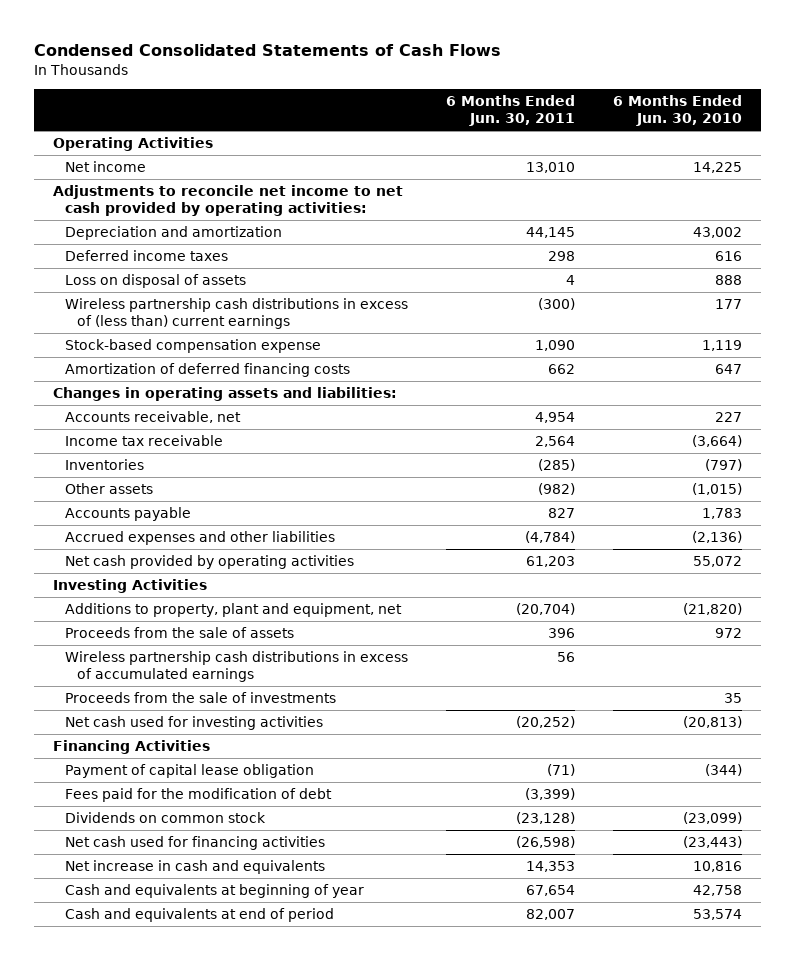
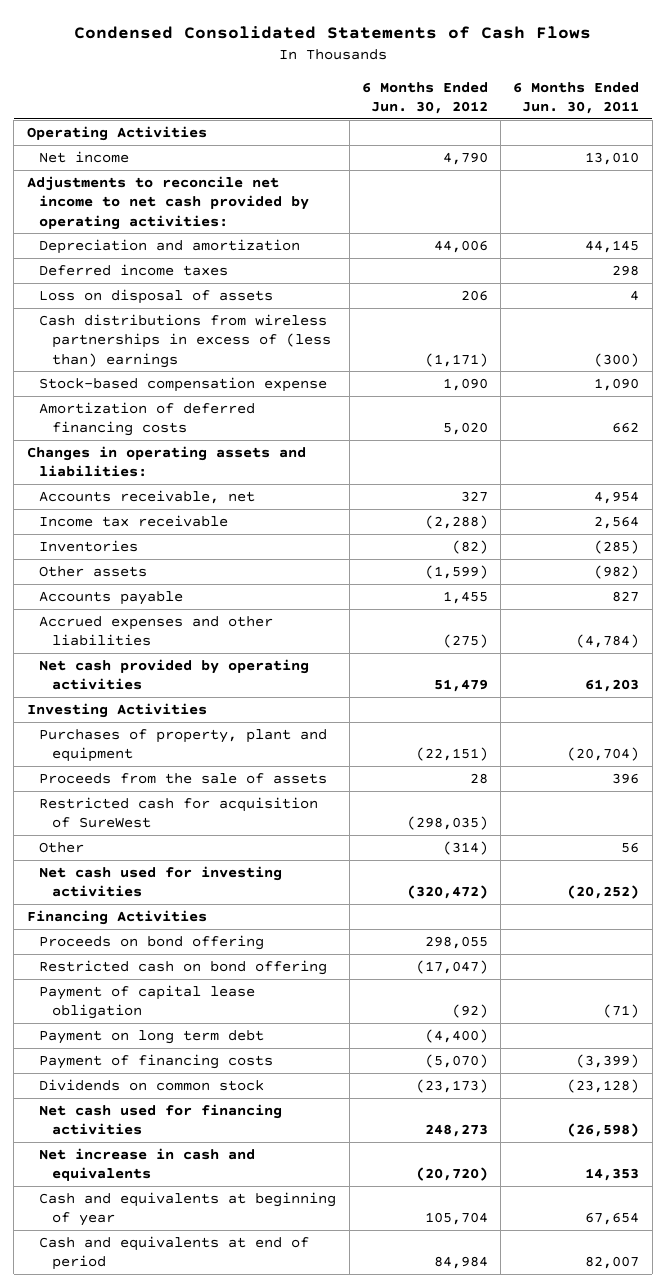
- | 6 Months Ended Jun. 30, 2011 | 6 Months Ended Jun. 30, 2010
+ | 6 Months Ended Jun. 30, 2012 | 6 Months Ended Jun. 30, 2011
- Wireless partnership cash distributions in excess of (less than) current earnings | (300) | 177
+ Cash distributions from wireless partnerships in excess of (less than) earnings | (1,171) | (300)
- Additions to property, plant and equipment, net | (20,704) | (21,820)
+ Purchases of property, plant and equipment | (22,151) | (20,704)
- Wireless partnership cash distributions in excess of accumulated earnings | 56 |
- Proceeds from the sale of investments | | 35
+ Restricted cash for acquisition of SureWest | (298,035) |
+ Other | (314) | 56
+ Proceeds on bond offering | 298,055 |
+ Restricted cash on bond offering | (17,047) |
- Fees paid for the modification of debt | (3,399) |
+ Payment on long term debt | (4,400) |
+ Payment of financing costs | (5,070) | (3,399)

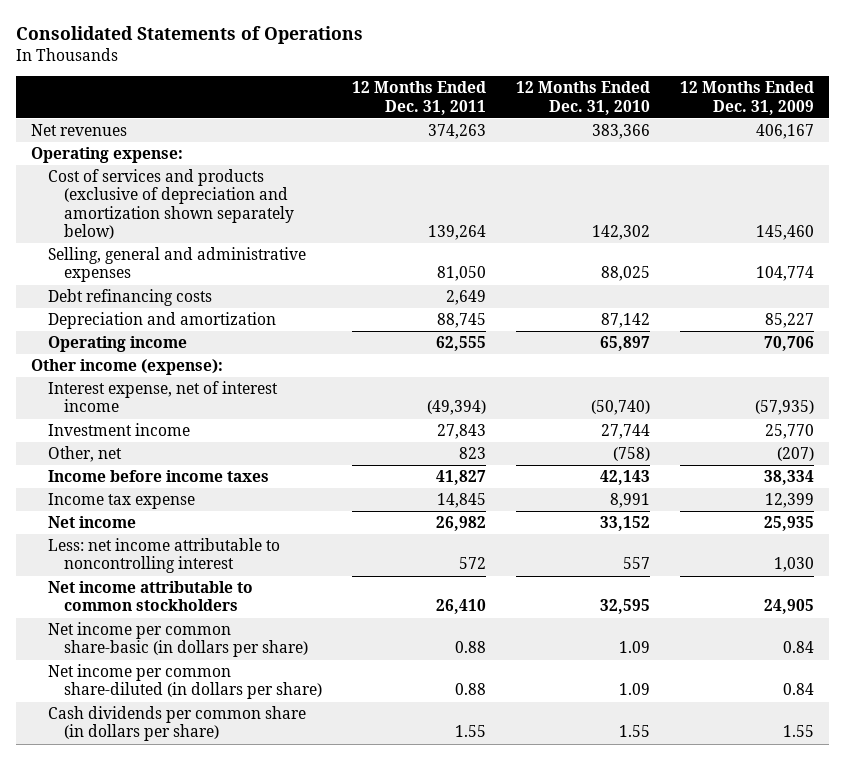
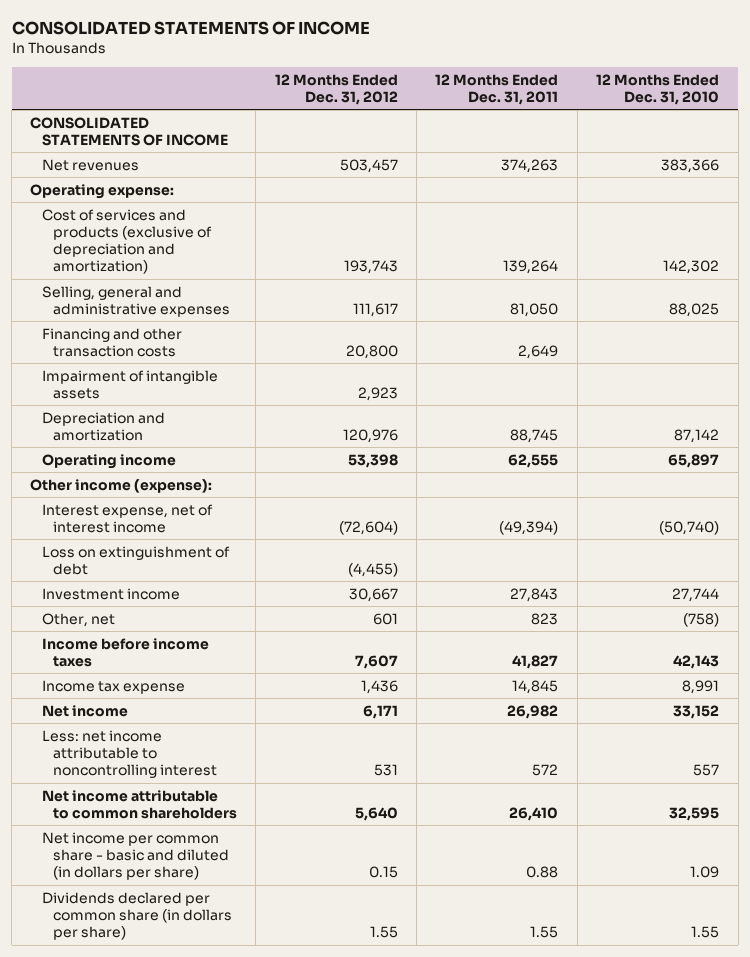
- Consolidated Statements of Operations
+ CONSOLIDATED STATEMENTS OF INCOME
- | 12 Months Ended Dec. 31, 2011 | 12 Months Ended Dec. 31, 2010 | 12 Months Ended Dec. 31, 2009
+ | 12 Months Ended Dec. 31, 2012 | 12 Months Ended Dec. 31, 2011 | 12 Months Ended Dec. 31, 2010
+ CONSOLIDATED STATEMENTS OF INCOME
- Cost of services and products (exclusive of depreciation and amortization shown separately below) | 139,264 | 142,302 | 145,460
+ Cost of services and products (exclusive of depreciation and amortization) | 193,743 | 139,264 | 142,302
- Debt refinancing costs | 2,649 | |
+ Financing and other transaction costs | 20,800 | 2,649 |
+ Impairment of intangible assets | 2,923 | |
+ Loss on extinguishment of debt | (4,455) | |
- Net income attributable to common stockholders | 26,410 | 32,595 | 24,905
- Net income per common share-basic (in dollars per share) | 0.88 | 1.09 | 0.84
- Net income per common share-diluted (in dollars per share) | 0.88 | 1.09 | 0.84
- Cash dividends per common share (in dollars per share) | 1.55 | 1.55 | 1.55
+ Net income attributable to common shareholders | 5,640 | 26,410 | 32,595
+ Net income per common share - basic and diluted (in dollars per share) | 0.15 | 0.88 | 1.09
+ Dividends declared per common share (in dollars per share) | 1.55 | 1.55 | 1.55

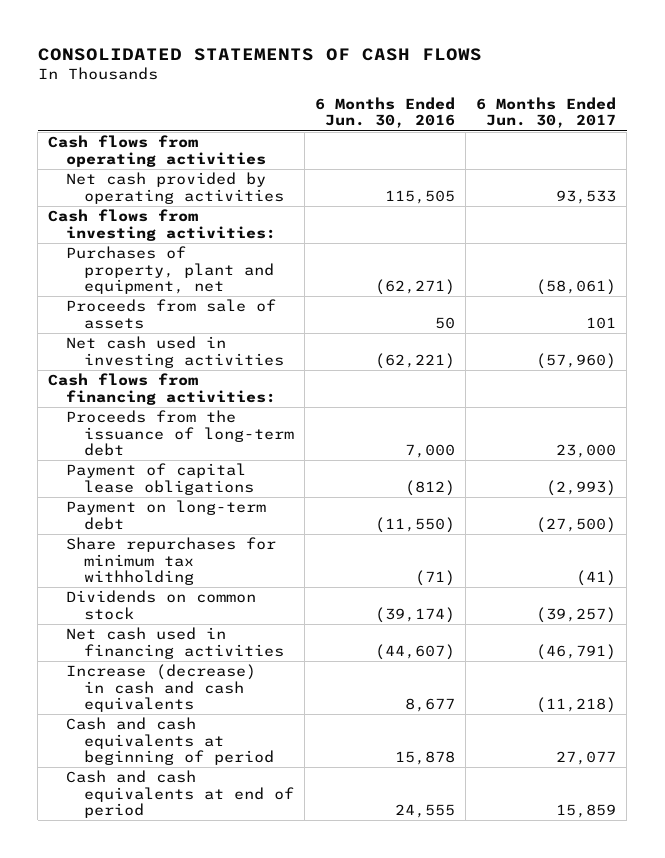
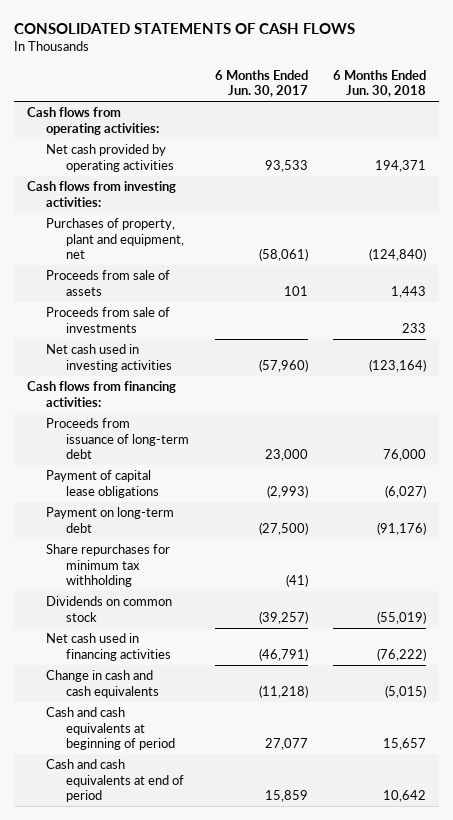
- | 6 Months Ended Jun. 30, 2016 | 6 Months Ended Jun. 30, 2017
+ | 6 Months Ended Jun. 30, 2017 | 6 Months Ended Jun. 30, 2018
- Cash flows from operating activities
+ Cash flows from operating activities:
+ Proceeds from sale of investments | | 233
- Proceeds from the issuance of long-term debt | 7,000 | 23,000
+ Proceeds from issuance of long-term debt | 23,000 | 76,000
- Increase (decrease) in cash and cash equivalents | 8,677 | (11,218)
+ Change in cash and cash equivalents | (11,218) | (5,015)

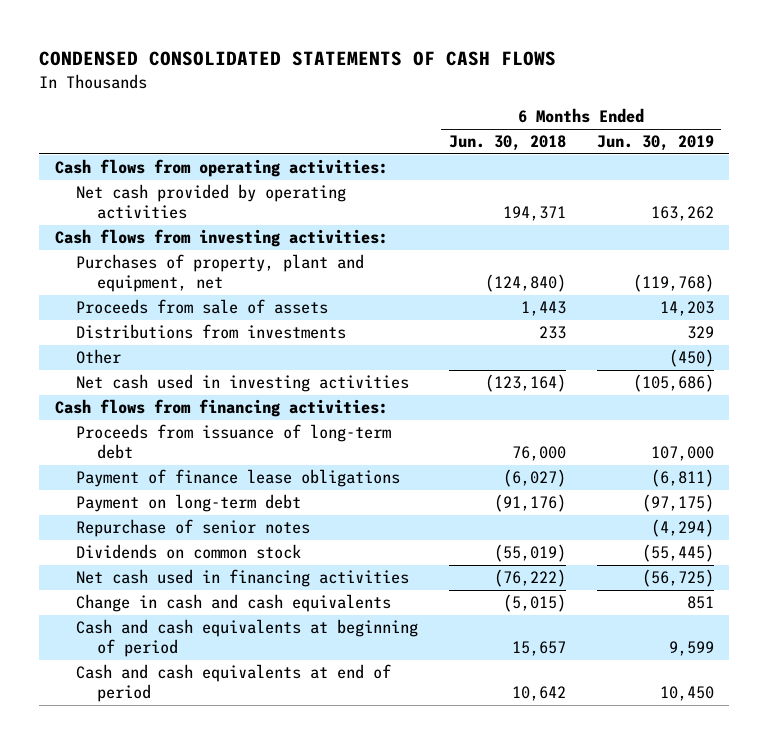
- CONSOLIDATED STATEMENTS OF CASH FLOWS
+ CONDENSED CONSOLIDATED STATEMENTS OF CASH FLOWS
- | 6 Months Ended Jun. 30, 2017 | 6 Months Ended Jun. 30, 2018
+ | 6 Months Ended Jun. 30, 2018 | 6 Months Ended Jun. 30, 2019
- Proceeds from sale of investments | | 233
+ Distributions from investments | 233 | 329
+ Other | | (450)
- Payment of capital lease obligations | (2,993) | (6,027)
+ Payment of finance lease obligations | (6,027) | (6,811)
- Share repurchases for minimum tax withholding | (41) |
+ Repurchase of senior notes | | (4,294)

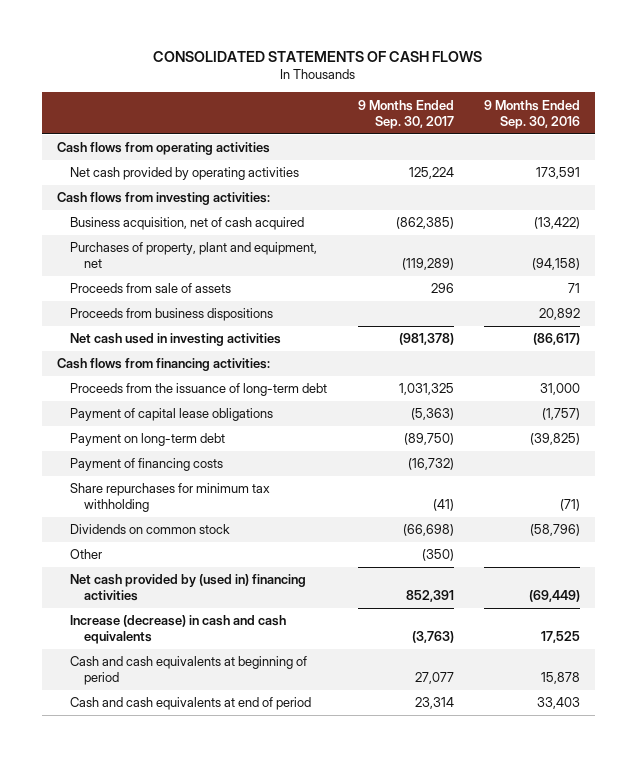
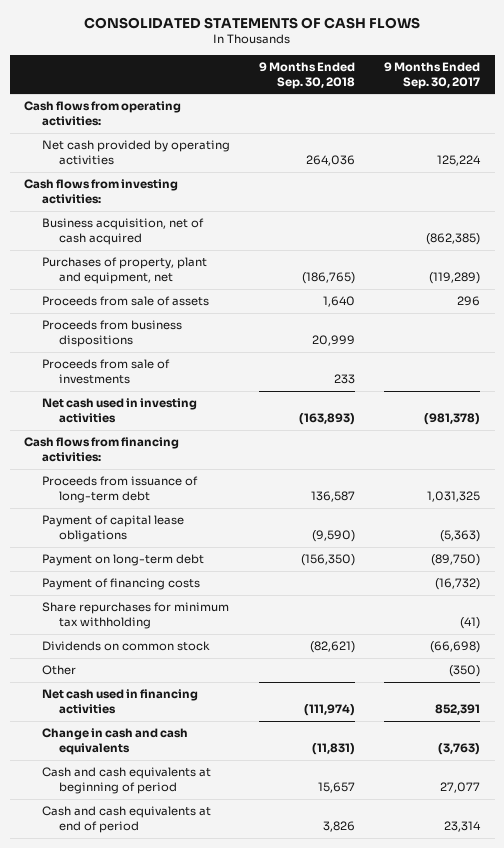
- | 9 Months Ended Sep. 30, 2017 | 9 Months Ended Sep. 30, 2016
+ | 9 Months Ended Sep. 30, 2018 | 9 Months Ended Sep. 30, 2017
- Cash flows from operating activities
+ Cash flows from operating activities:
+ Proceeds from sale of investments | 233 |
- Proceeds from the issuance of long-term debt | 1,031,325 | 31,000
+ Proceeds from issuance of long-term debt | 136,587 | 1,031,325
- Net cash provided by (used in) financing activities | 852,391 | (69,449)
- Increase (decrease) in cash and cash equivalents | (3,763) | 17,525
+ Net cash used in financing activities | (111,974) | 852,391
+ Change in cash and cash equivalents | (11,831) | (3,763)

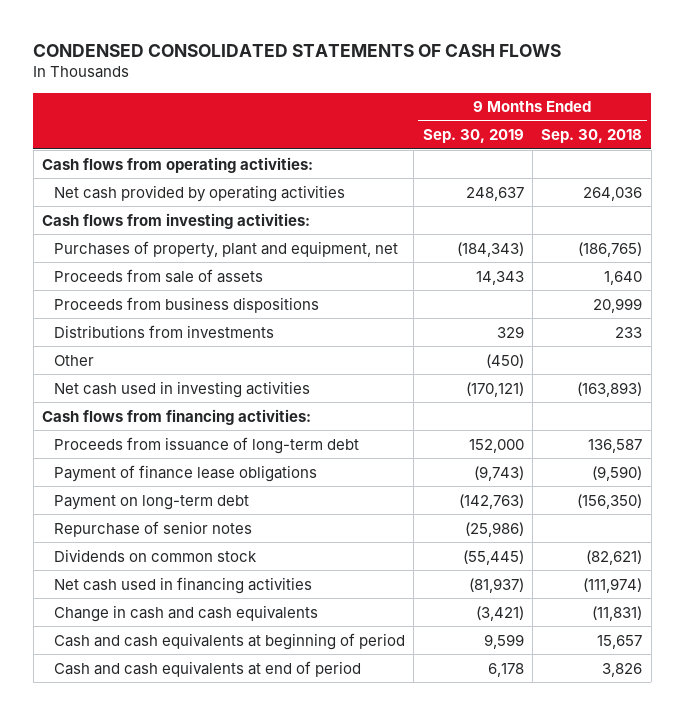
- CONSOLIDATED STATEMENTS OF CASH FLOWS
+ CONDENSED CONSOLIDATED STATEMENTS OF CASH FLOWS
- | 9 Months Ended Sep. 30, 2018 | 9 Months Ended Sep. 30, 2017
+ | 9 Months Ended Sep. 30, 2019 | 9 Months Ended Sep. 30, 2018
- Business acquisition, net of cash acquired | | (862,385)
- Proceeds from sale of investments | 233 |
+ Distributions from investments | 329 | 233
moved up: Other | (450) |
- Payment of capital lease obligations | (9,590) | (5,363)
+ Payment of finance lease obligations | (9,743) | (9,590)
- Payment of financing costs | | (16,732)
- Share repurchases for minimum tax withholding | | (41)
+ Repurchase of senior notes | (25,986) |

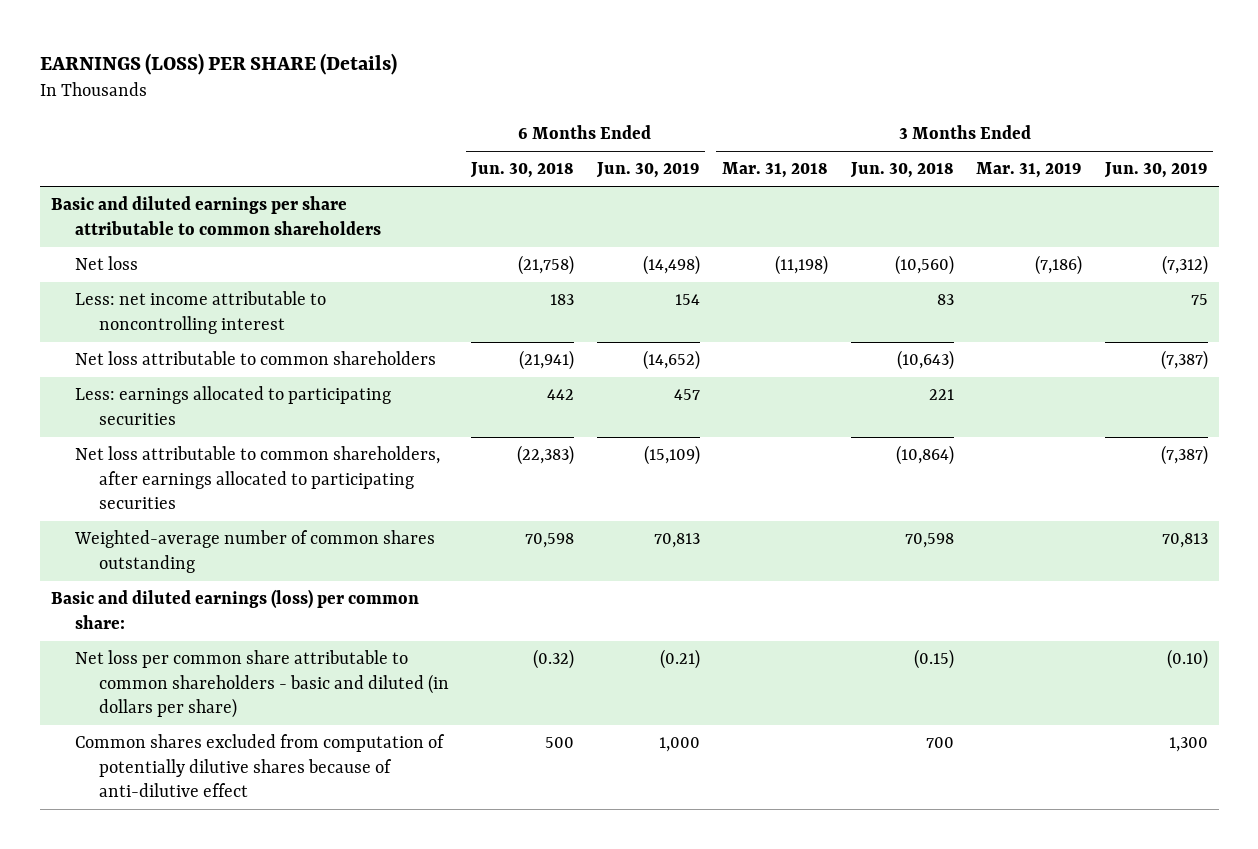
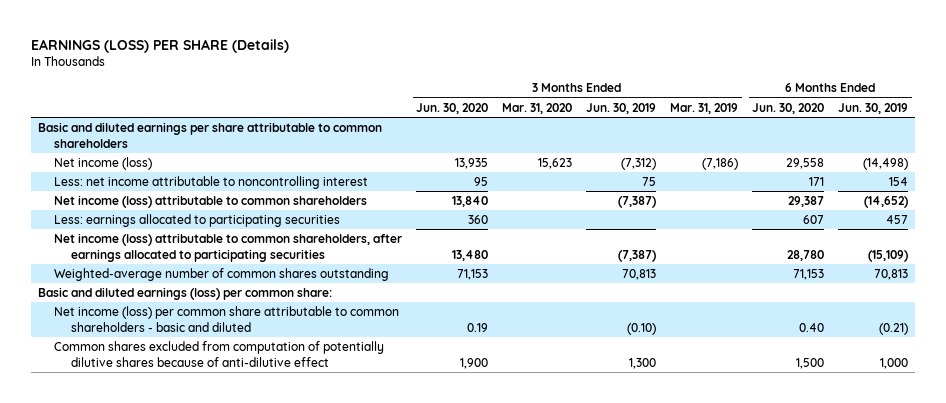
- | 6 Months Ended Jun. 30, 2018 | 6 Months Ended Jun. 30, 2019 | 3 Months Ended Mar. 31, 2018 | 3 Months Ended Jun. 30, 2018 | 3 Months Ended Mar. 31, 2019 | 3 Months Ended Jun. 30, 2019
+ | 3 Months Ended Jun. 30, 2020 | 3 Months Ended Mar. 31, 2020 | 3 Months Ended Jun. 30, 2019 | 3 Months Ended Mar. 31, 2019 | 6 Months Ended Jun. 30, 2020 | 6 Months Ended Jun. 30, 2019
- Net loss | (21,758) | (14,498) | (11,198) | (10,560) | (7,186) | (7,312)
+ Net income (loss) | 13,935 | 15,623 | (7,312) | (7,186) | 29,558 | (14,498)
- Net loss attributable to common shareholders | (21,941) | (14,652) | | (10,643) | | (7,387)
+ Net income (loss) attributable to common shareholders | 13,840 | | (7,387) | | 29,387 | (14,652)
- Net loss attributable to common shareholders, after earnings allocated to participating securities | (22,383) | (15,109) | | (10,864) | | (7,387)
+ Net income (loss) attributable to common shareholders, after earnings allocated to participating securities | 13,480 | | (7,387) | | 28,780 | (15,109)
- Net loss per common share attributable to common shareholders - basic and diluted (in dollars per share) | (0.32) | (0.21) | | (0.15) | | (0.10)
+ Net income (loss) per common share attributable to common shareholders - basic and diluted | 0.19 | | (0.10) | | 0.40 | (0.21)

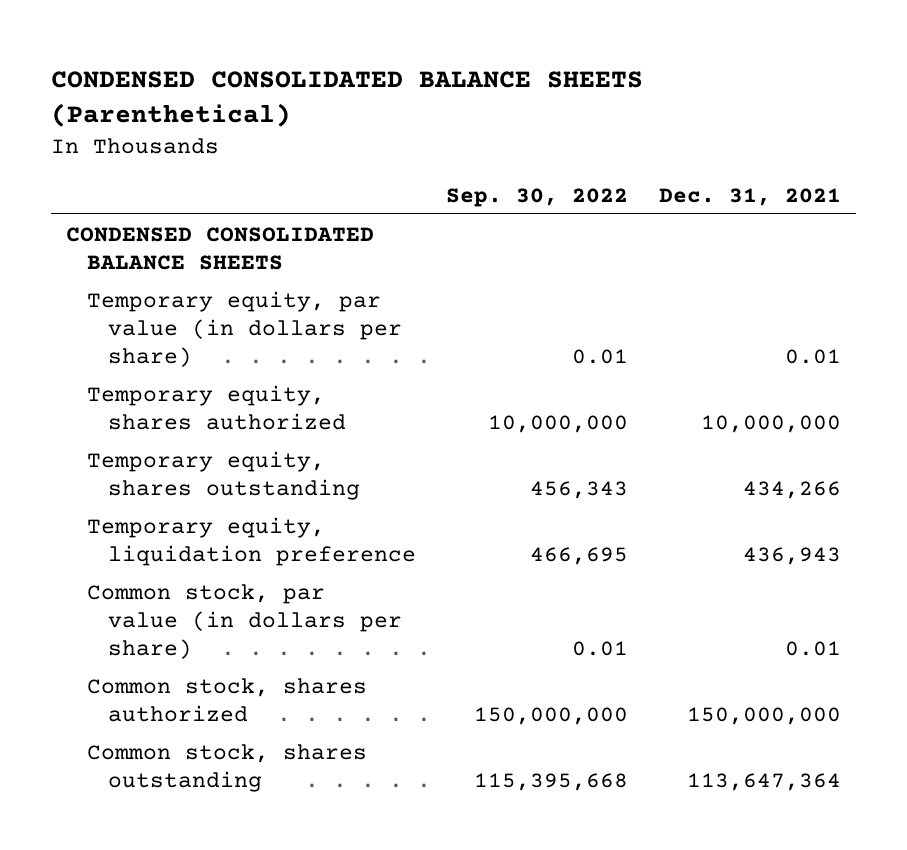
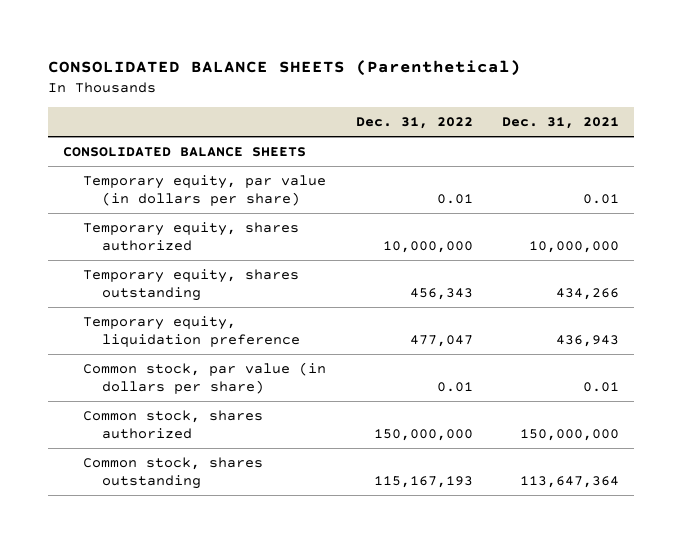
- CONDENSED CONSOLIDATED BALANCE SHEETS (Parenthetical)
+ CONSOLIDATED BALANCE SHEETS (Parenthetical)
- | Sep. 30, 2022 | Dec. 31, 2021
+ | Dec. 31, 2022 | Dec. 31, 2021
- CONDENSED CONSOLIDATED BALANCE SHEETS
+ CONSOLIDATED BALANCE SHEETS

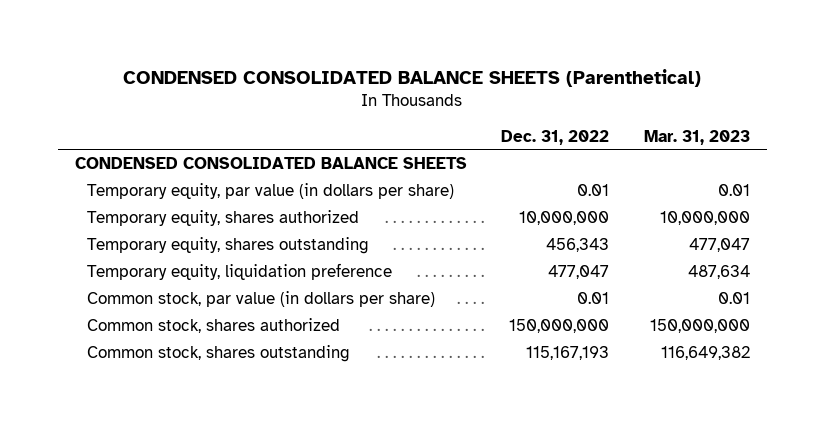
- CONSOLIDATED BALANCE SHEETS (Parenthetical)
+ CONDENSED CONSOLIDATED BALANCE SHEETS (Parenthetical)
- | Dec. 31, 2022 | Dec. 31, 2021
+ | Dec. 31, 2022 | Mar. 31, 2023
- CONSOLIDATED BALANCE SHEETS
+ CONDENSED CONSOLIDATED BALANCE SHEETS

